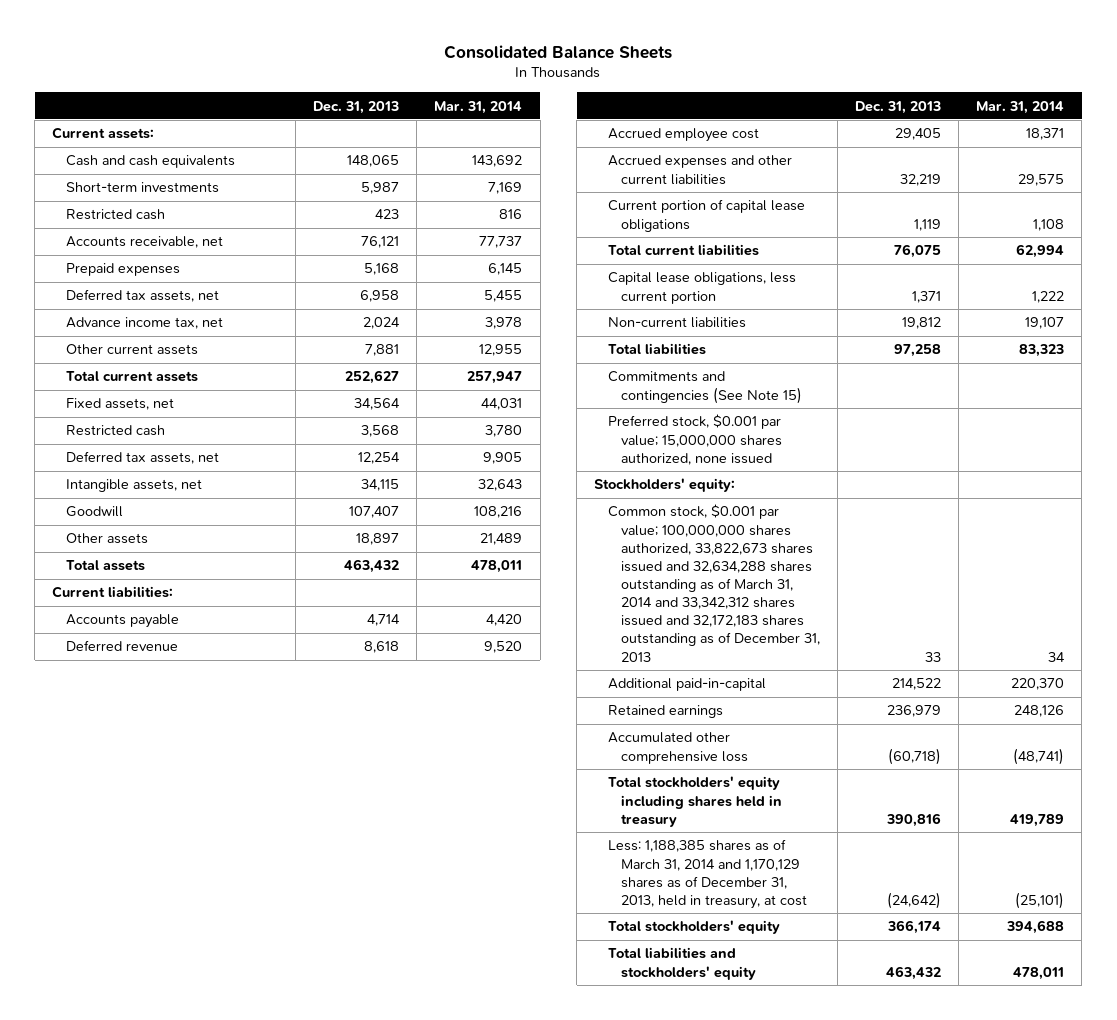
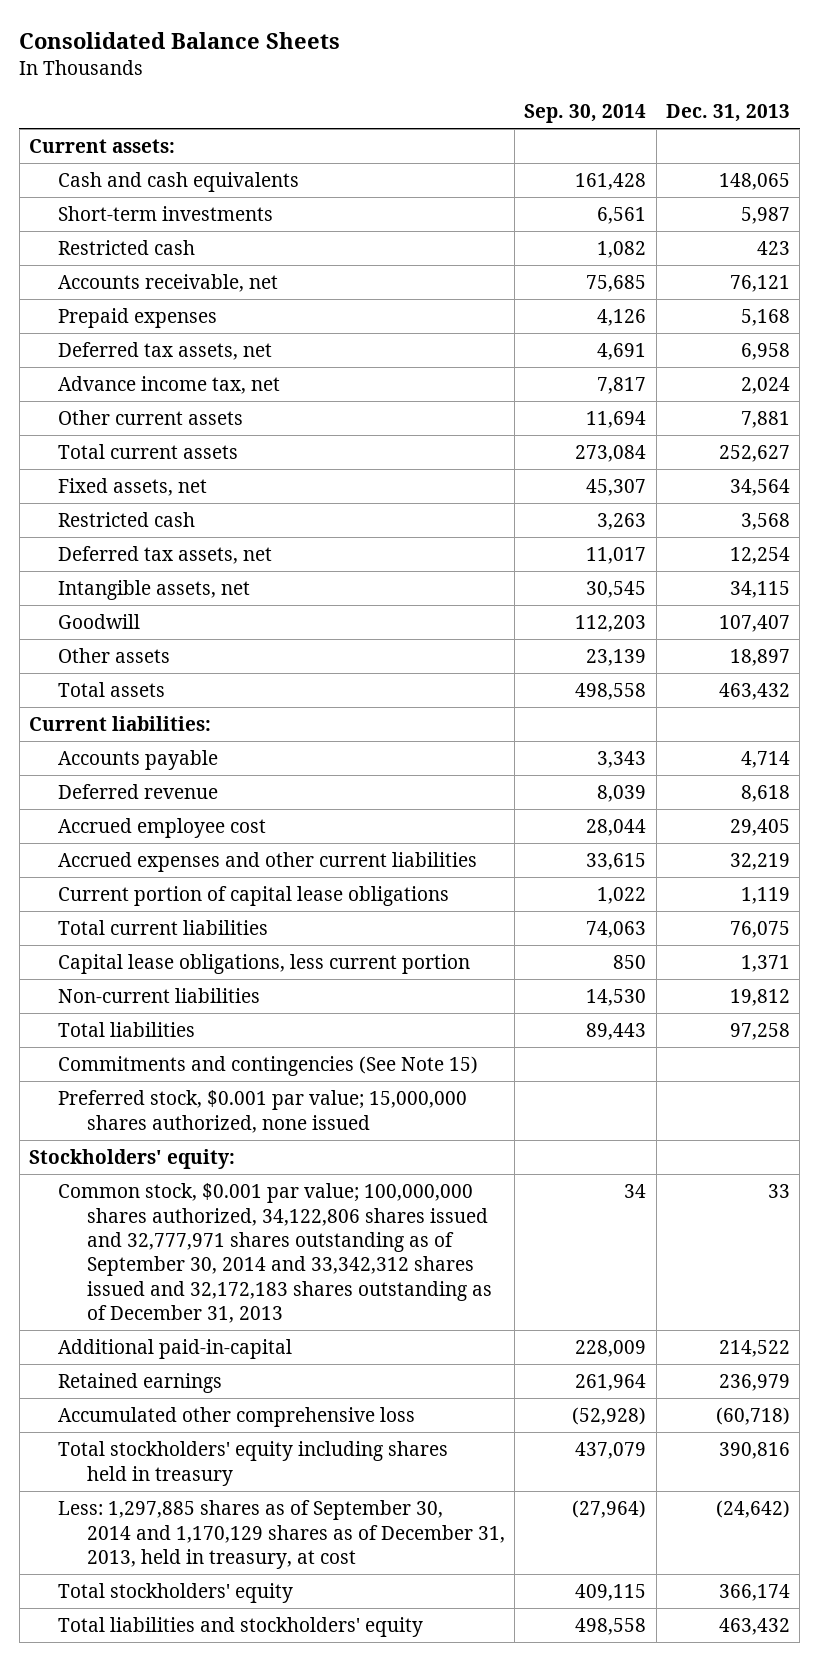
- | Dec. 31, 2013 | Mar. 31, 2014
+ | Sep. 30, 2014 | Dec. 31, 2013
- Common stock, $0.001 par value; 100,000,000 shares authorized, 33,822,673 shares issued and 32,634,288 shares outstanding as of March 31, 2014 and 33,342,312 shares issued and 32,172,183 shares outstanding as of December 31, 2013 | 33 | 34
+ Common stock, $0.001 par value; 100,000,000 shares authorized, 34,122,806 shares issued and 32,777,971 shares outstanding as of September 30, 2014 and 33,342,312 shares issued and 32,172,183 shares outstanding as of December 31, 2013 | 34 | 33
- Less: 1,188,385 shares as of March 31, 2014 and 1,170,129 shares as of December 31, 2013, held in treasury, at cost | (24,642) | (25,101)
+ Less: 1,297,885 shares as of September 30, 2014 and 1,170,129 shares as of December 31, 2013, held in treasury, at cost | (27,964) | (24,642)

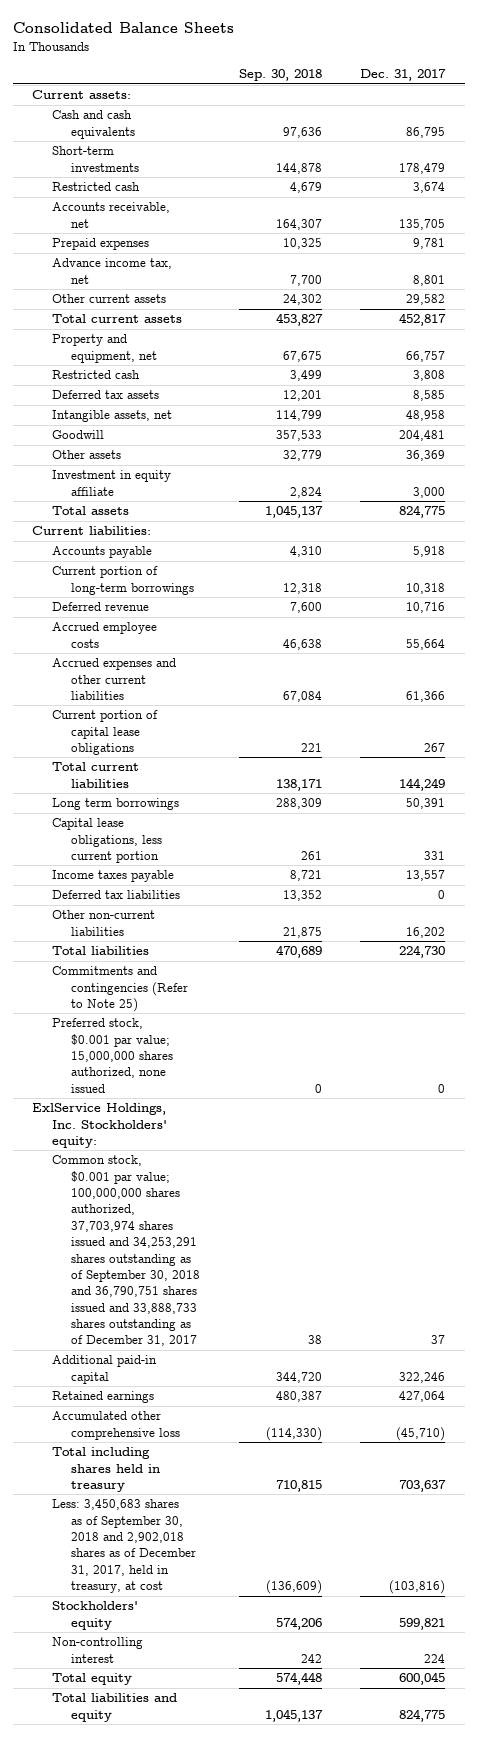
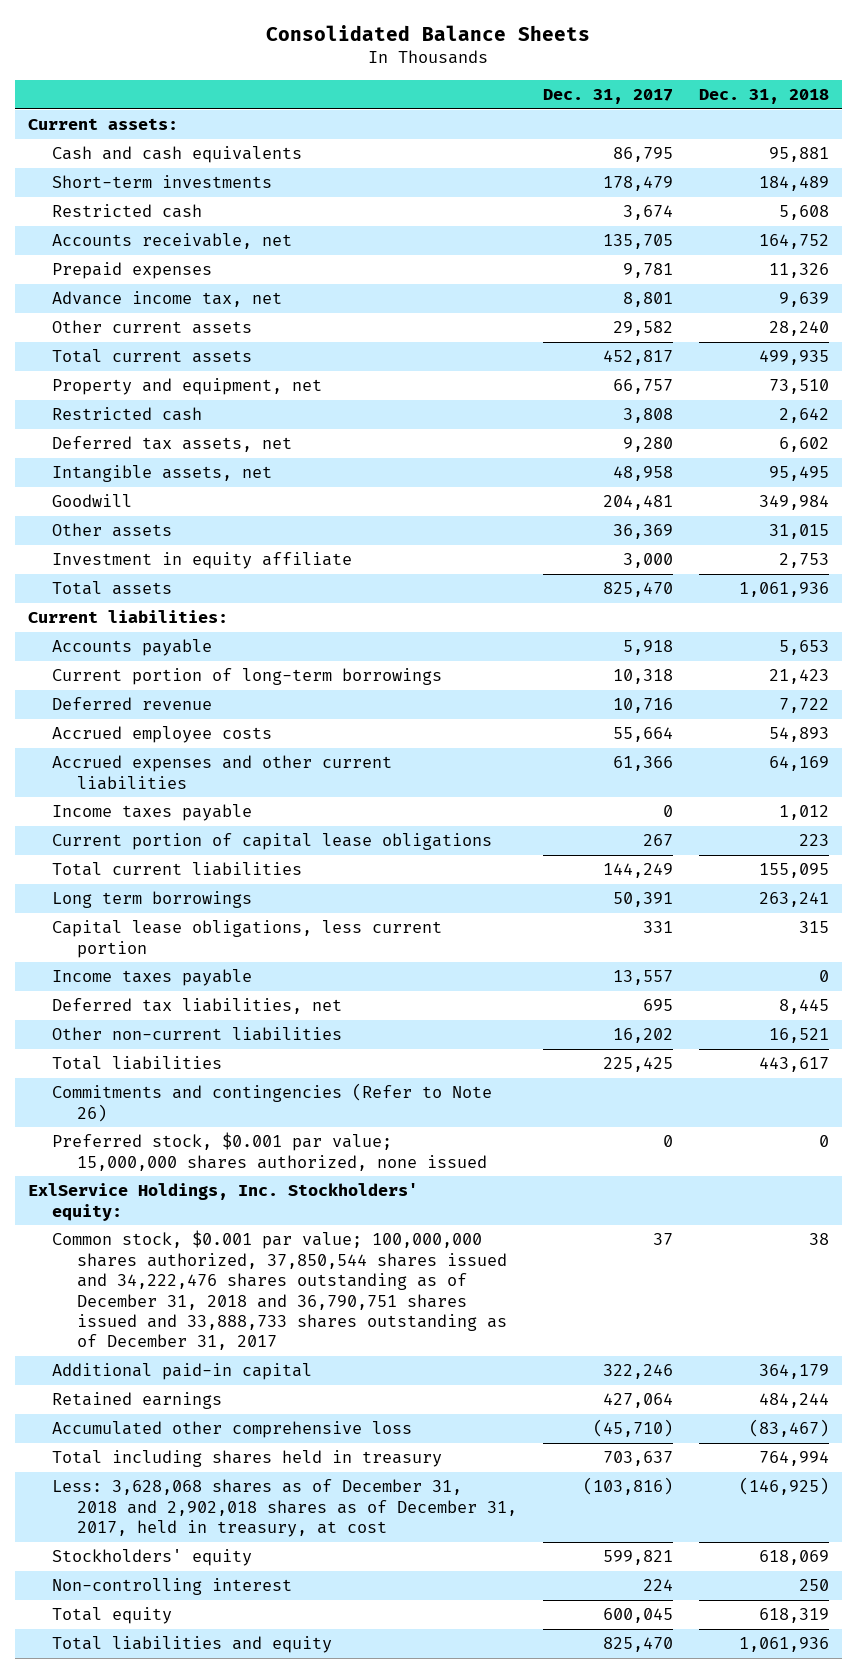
- | Sep. 30, 2018 | Dec. 31, 2017
+ | Dec. 31, 2017 | Dec. 31, 2018
- Deferred tax assets | 12,201 | 8,585
+ Deferred tax assets, net | 9,280 | 6,602
- Total assets | 1,045,137 | 824,775
+ Total assets | 825,470 | 1,061,936
+ Income taxes payable | 0 | 1,012
- Deferred tax liabilities | 13,352 | 0
+ Deferred tax liabilities, net | 695 | 8,445
- Total liabilities | 470,689 | 224,730
- Commitments and contingencies (Refer to Note 25)
+ Total liabilities | 225,425 | 443,617
+ Commitments and contingencies (Refer to Note 26)
- Common stock, $0.001 par value; 100,000,000 shares authorized, 37,703,974 shares issued and 34,253,291 shares outstanding as of September 30, 2018 and 36,790,751 shares issued and 33,888,733 shares outstanding as of December 31, 2017 | 38 | 37
+ Common stock, $0.001 par value; 100,000,000 shares authorized, 37,850,544 shares issued and 34,222,476 shares outstanding as of December 31, 2018 and 36,790,751 shares issued and 33,888,733 shares outstanding as of December 31, 2017 | 37 | 38
- Less: 3,450,683 shares as of September 30, 2018 and 2,902,018 shares as of December 31, 2017, held in treasury, at cost | (136,609) | (103,816)
+ Less: 3,628,068 shares as of December 31, 2018 and 2,902,018 shares as of December 31, 2017, held in treasury, at cost | (103,816) | (146,925)
- Total liabilities and equity | 1,045,137 | 824,775
+ Total liabilities and equity | 825,470 | 1,061,936

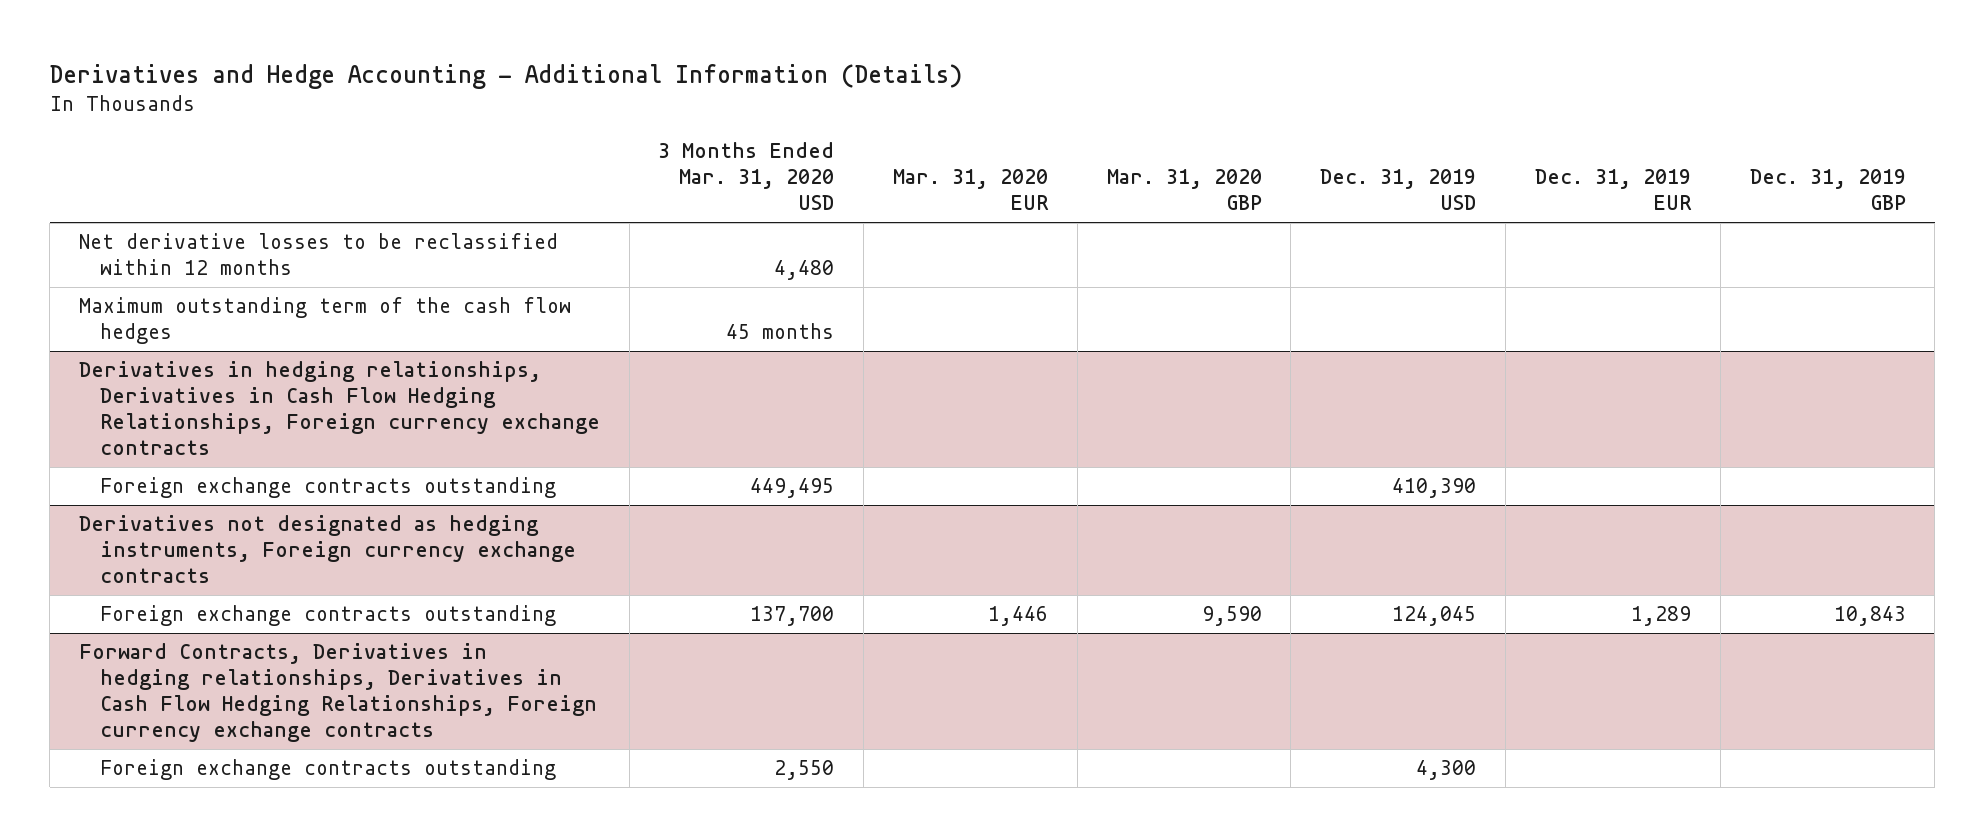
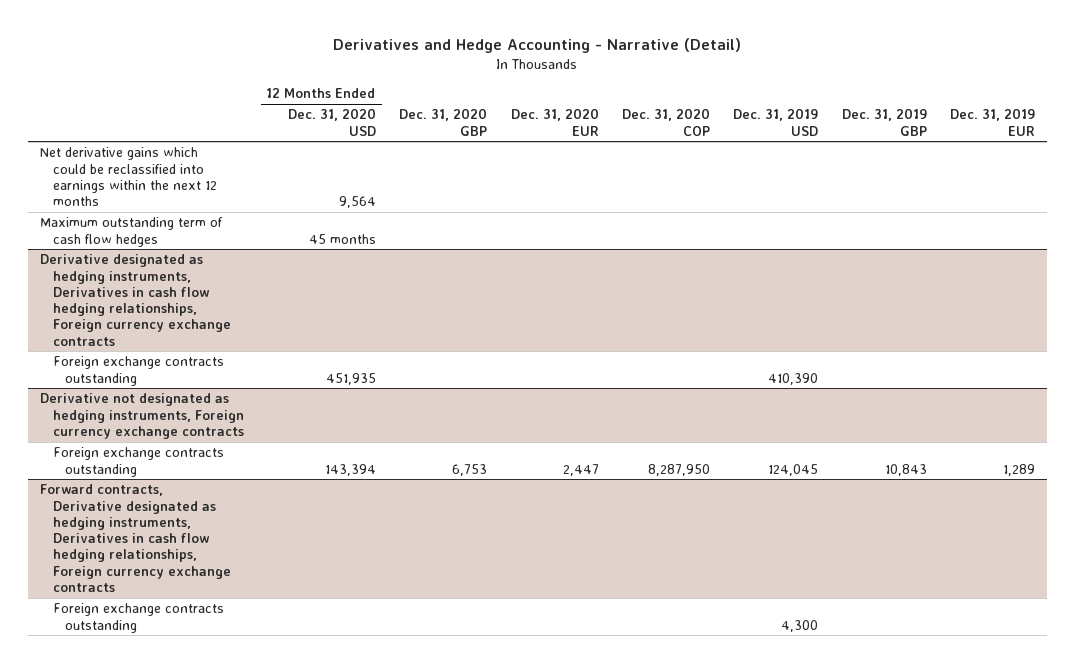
- Derivatives and Hedge Accounting - Additional Information (Details)
+ Derivatives and Hedge Accounting - Narrative (Detail)
- | 3 Months Ended Mar. 31, 2020 USD | Mar. 31, 2020 EUR | Mar. 31, 2020 GBP | Dec. 31, 2019 USD | Dec. 31, 2019 EUR | Dec. 31, 2019 GBP
+ | 12 Months Ended Dec. 31, 2020 USD | Dec. 31, 2020 GBP | Dec. 31, 2020 EUR | Dec. 31, 2020 COP | Dec. 31, 2019 USD | Dec. 31, 2019 GBP | Dec. 31, 2019 EUR
- Net derivative losses to be reclassified within 12 months | 4,480 | | | | |
- Maximum outstanding term of the cash flow hedges | 45 months | | | | |
- Derivatives in hedging relationships, Derivatives in Cash Flow Hedging Relationships, Foreign currency exchange contracts
+ Net derivative gains which could be reclassified into earnings within the next 12 months | 9,564 | | | | | |
+ Maximum outstanding term of cash flow hedges | 45 months | | | | | |
+ Derivative designated as hedging instruments, Derivatives in cash flow hedging relationships, Foreign currency exchange contracts
- Derivatives not designated as hedging instruments, Foreign currency exchange contracts
+ Derivative not designated as hedging instruments, Foreign currency exchange contracts
- Forward Contracts, Derivatives in hedging relationships, Derivatives in Cash Flow Hedging Relationships, Foreign currency exchange contracts
+ Forward contracts, Derivative designated as hedging instruments, Derivatives in cash flow hedging relationships, Foreign currency exchange contracts

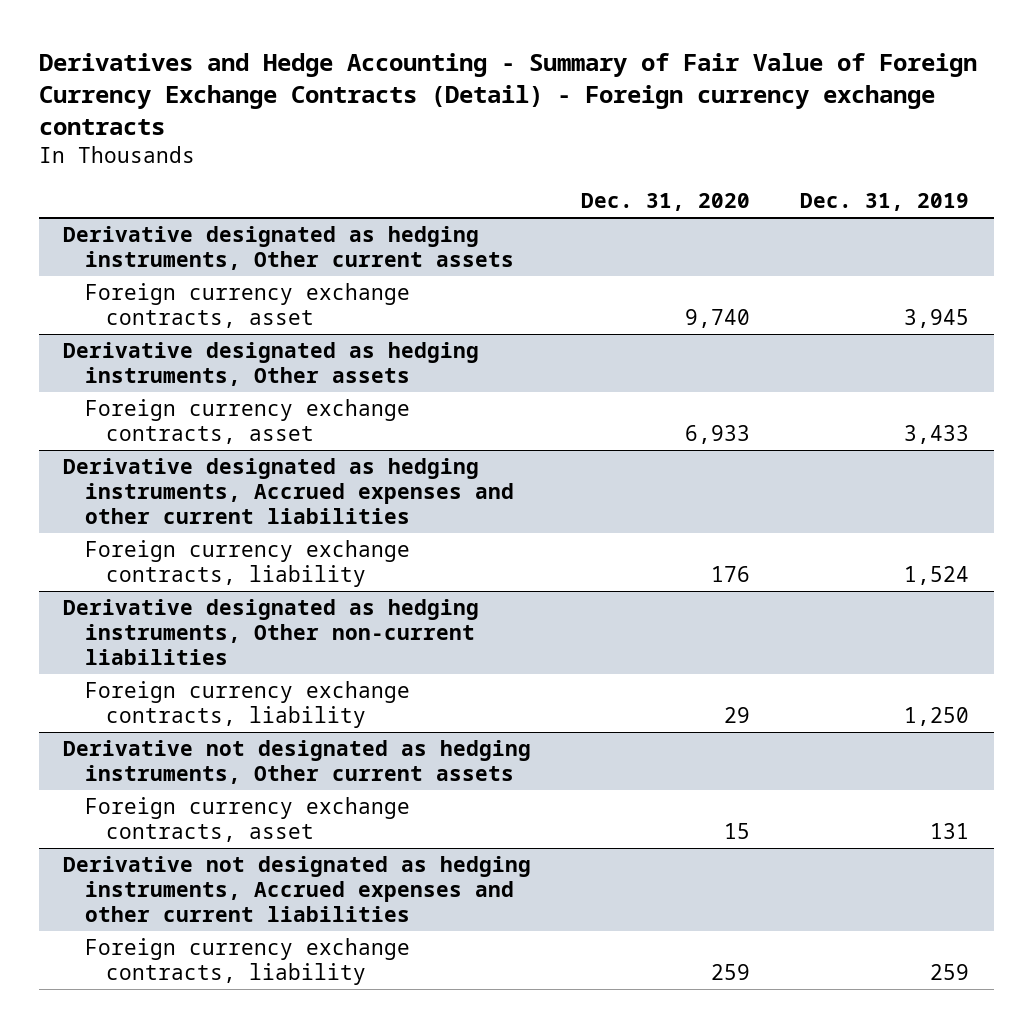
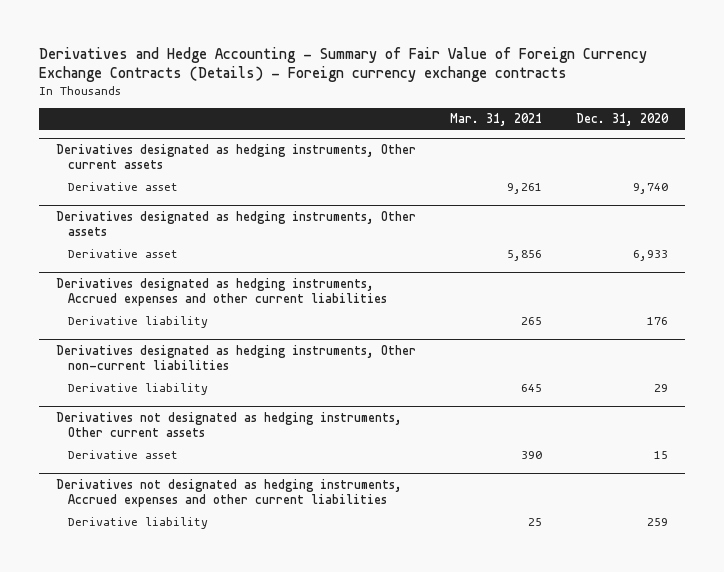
- Derivatives and Hedge Accounting - Summary of Fair Value of Foreign Currency Exchange Contracts (Detail) - Foreign currency exchange contracts
+ Derivatives and Hedge Accounting - Summary of Fair Value of Foreign Currency Exchange Contracts (Details) - Foreign currency exchange contracts
- | Dec. 31, 2020 | Dec. 31, 2019
+ | Mar. 31, 2021 | Dec. 31, 2020
- Derivative designated as hedging instruments, Other current assets
- Foreign currency exchange contracts, asset | 9,740 | 3,945
- Derivative designated as hedging instruments, Other assets
- Foreign currency exchange contracts, asset | 6,933 | 3,433
- Derivative designated as hedging instruments, Accrued expenses and other current liabilities
- Foreign currency exchange contracts, liability | 176 | 1,524
- Derivative designated as hedging instruments, Other non-current liabilities
- Foreign currency exchange contracts, liability | 29 | 1,250
- Derivative not designated as hedging instruments, Other current assets
- Foreign currency exchange contracts, asset | 15 | 131
- Derivative not designated as hedging instruments, Accrued expenses and other current liabilities
- Foreign currency exchange contracts, liability | 259 | 259
+ Derivatives designated as hedging instruments, Other current assets
+ Derivative asset | 9,261 | 9,740
+ Derivatives designated as hedging instruments, Other assets
+ Derivative asset | 5,856 | 6,933
+ Derivatives designated as hedging instruments, Accrued expenses and other current liabilities
+ Derivative liability | 265 | 176
+ Derivatives designated as hedging instruments, Other non-current liabilities
+ Derivative liability | 645 | 29
+ Derivatives not designated as hedging instruments, Other current assets
+ Derivative asset | 390 | 15
+ Derivatives not designated as hedging instruments, Accrued expenses and other current liabilities
+ Derivative liability | 25 | 259

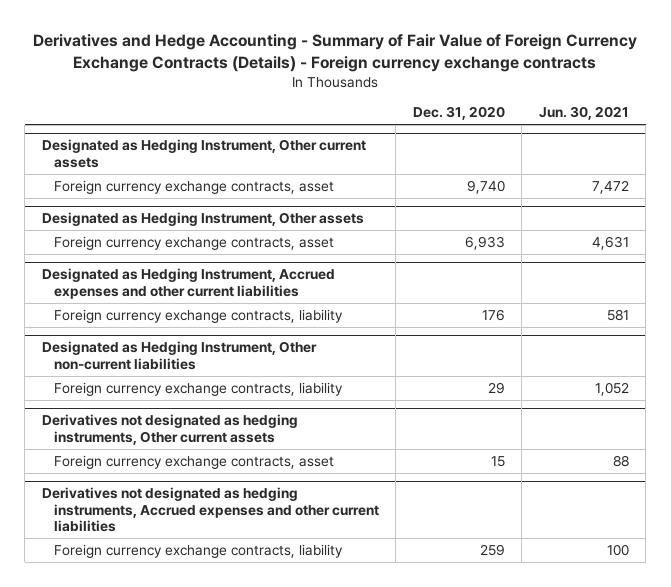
- | Mar. 31, 2021 | Dec. 31, 2020
+ | Dec. 31, 2020 | Jun. 30, 2021
- Derivatives designated as hedging instruments, Other current assets
- Derivative asset | 9,261 | 9,740
- Derivatives designated as hedging instruments, Other assets
- Derivative asset | 5,856 | 6,933
- Derivatives designated as hedging instruments, Accrued expenses and other current liabilities
- Derivative liability | 265 | 176
- Derivatives designated as hedging instruments, Other non-current liabilities
- Derivative liability | 645 | 29
+ Designated as Hedging Instrument, Other current assets
+ Foreign currency exchange contracts, asset | 9,740 | 7,472
+ Designated as Hedging Instrument, Other assets
+ Foreign currency exchange contracts, asset | 6,933 | 4,631
+ Designated as Hedging Instrument, Accrued expenses and other current liabilities
+ Foreign currency exchange contracts, liability | 176 | 581
+ Designated as Hedging Instrument, Other non-current liabilities
+ Foreign currency exchange contracts, liability | 29 | 1,052
@ Derivatives not designated as hedging instruments, Other current assets
- Derivative asset | 390 | 15
+ Foreign currency exchange contracts, asset | 15 | 88
@ Derivatives not designated as hedging instruments, Accrued expenses and other current liabilities
- Derivative liability | 25 | 259
+ Foreign currency exchange contracts, liability | 259 | 100

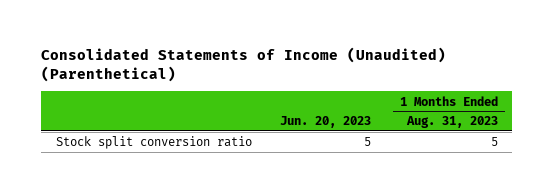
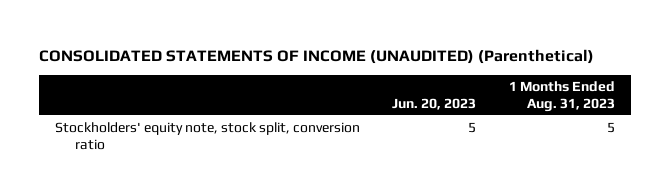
- Consolidated Statements of Income (Unaudited) (Parenthetical)
+ CONSOLIDATED STATEMENTS OF INCOME (UNAUDITED) (Parenthetical)
- Stock split conversion ratio | 5 | 5
+ Stockholders' equity note, stock split, conversion ratio | 5 | 5

